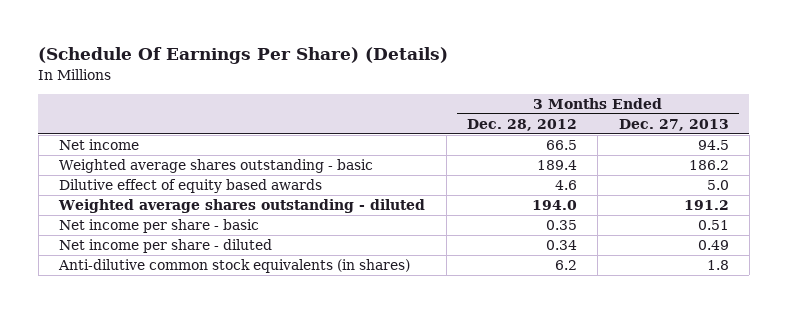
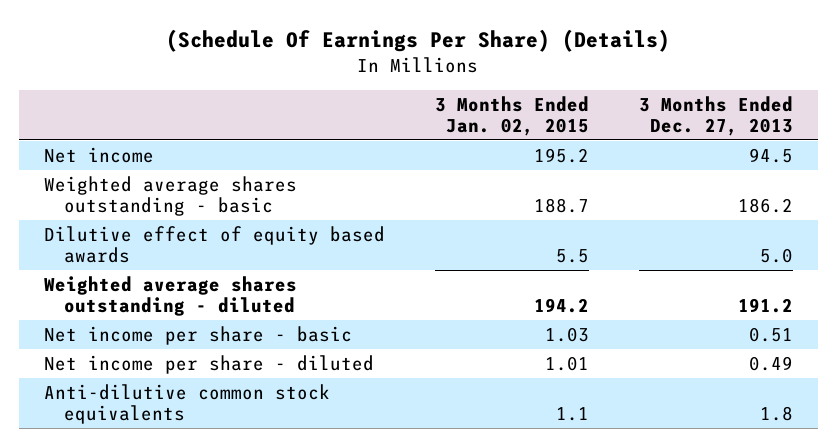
- | 3 Months Ended Dec. 28, 2012 | 3 Months Ended Dec. 27, 2013
+ | 3 Months Ended Jan. 02, 2015 | 3 Months Ended Dec. 27, 2013
- Anti-dilutive common stock equivalents (in shares) | 6.2 | 1.8
+ Anti-dilutive common stock equivalents | 1.1 | 1.8

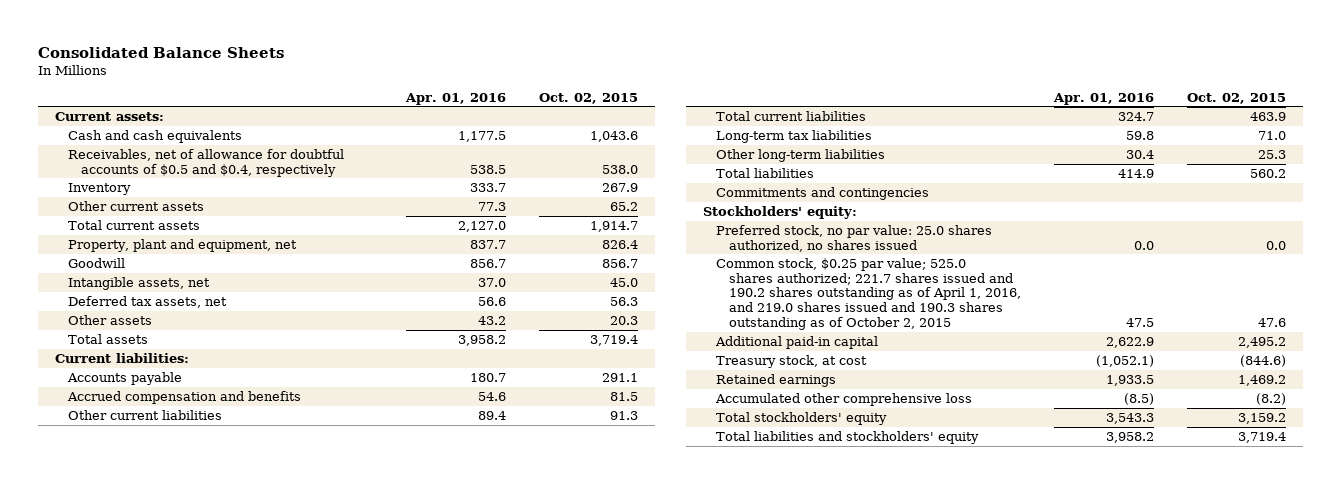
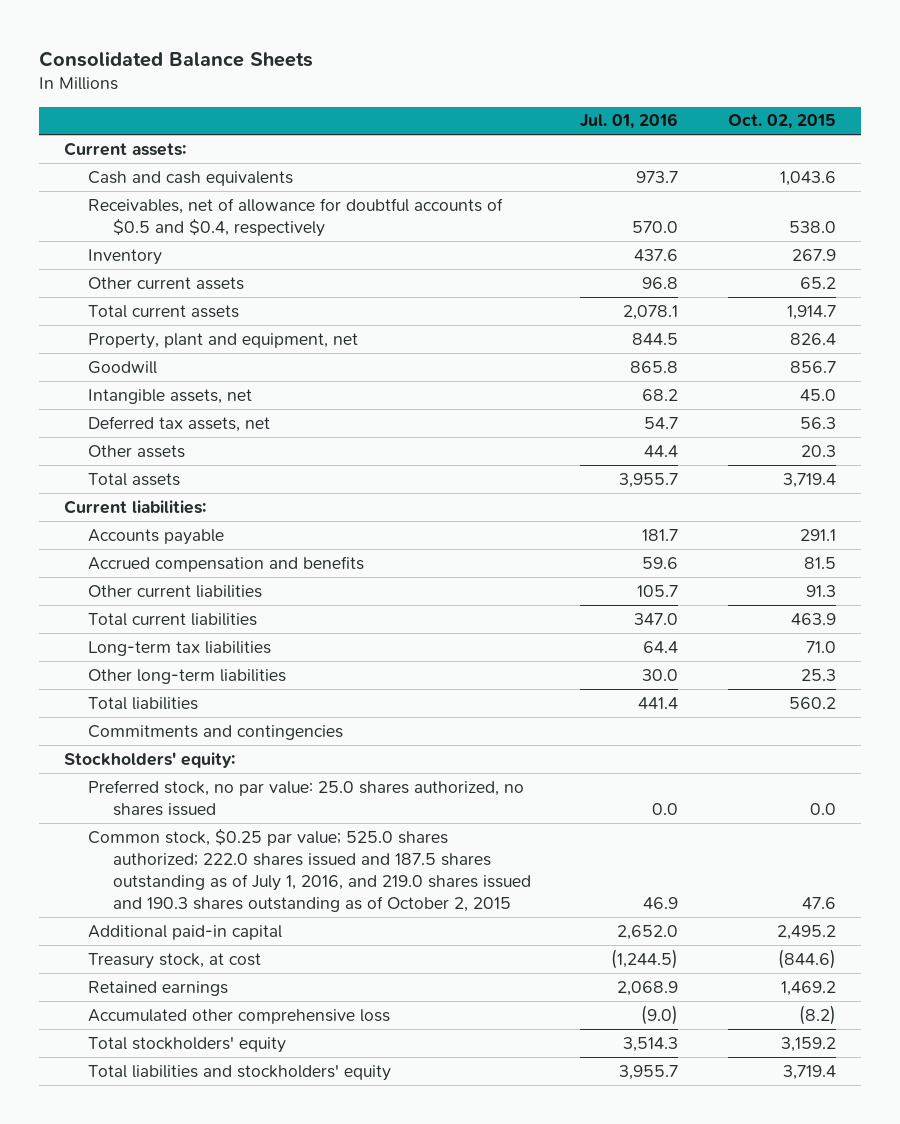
- | Apr. 01, 2016 | Oct. 02, 2015
+ | Jul. 01, 2016 | Oct. 02, 2015
- Common stock, $0.25 par value; 525.0 shares authorized; 221.7 shares issued and 190.2 shares outstanding as of April 1, 2016, and 219.0 shares issued and 190.3 shares outstanding as of October 2, 2015 | 47.5 | 47.6
+ Common stock, $0.25 par value; 525.0 shares authorized; 222.0 shares issued and 187.5 shares outstanding as of July 1, 2016, and 219.0 shares issued and 190.3 shares outstanding as of October 2, 2015 | 46.9 | 47.6

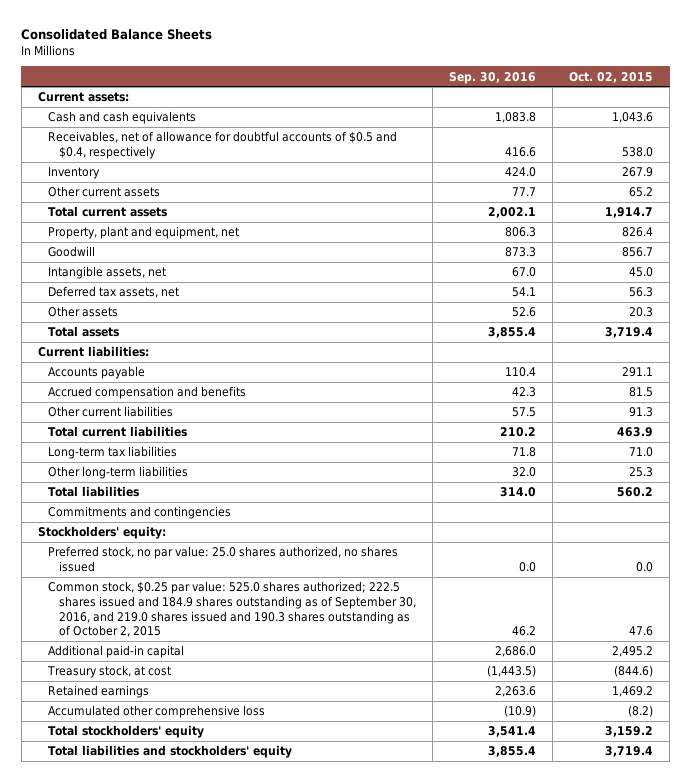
- | Jul. 01, 2016 | Oct. 02, 2015
+ | Sep. 30, 2016 | Oct. 02, 2015
- Common stock, $0.25 par value; 525.0 shares authorized; 222.0 shares issued and 187.5 shares outstanding as of July 1, 2016, and 219.0 shares issued and 190.3 shares outstanding as of October 2, 2015 | 46.9 | 47.6
+ Common stock, $0.25 par value: 525.0 shares authorized; 222.5 shares issued and 184.9 shares outstanding as of September 30, 2016, and 219.0 shares issued and 190.3 shares outstanding as of October 2, 2015 | 46.2 | 47.6

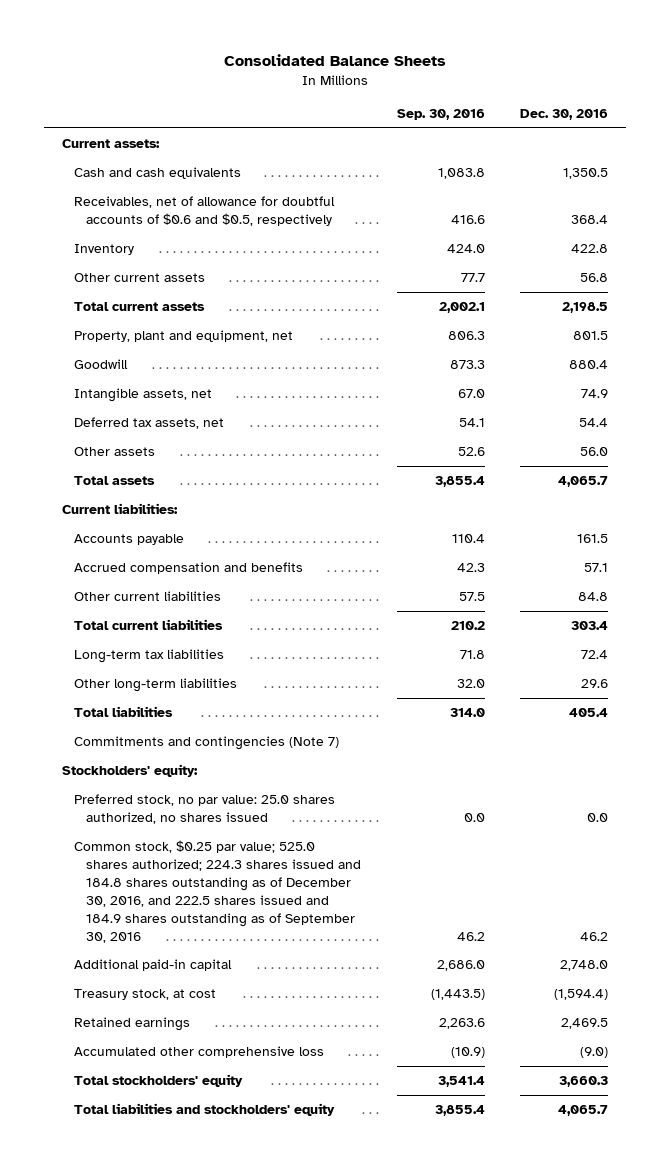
- | Sep. 30, 2016 | Oct. 02, 2015
+ | Sep. 30, 2016 | Dec. 30, 2016
- Receivables, net of allowance for doubtful accounts of $0.5 and $0.4, respectively | 416.6 | 538.0
+ Receivables, net of allowance for doubtful accounts of $0.6 and $0.5, respectively | 416.6 | 368.4
- Commitments and contingencies
+ Commitments and contingencies (Note 7)
- Common stock, $0.25 par value: 525.0 shares authorized; 222.5 shares issued and 184.9 shares outstanding as of September 30, 2016, and 219.0 shares issued and 190.3 shares outstanding as of October 2, 2015 | 46.2 | 47.6
+ Common stock, $0.25 par value; 525.0 shares authorized; 224.3 shares issued and 184.8 shares outstanding as of December 30, 2016, and 222.5 shares issued and 184.9 shares outstanding as of September 30, 2016 | 46.2 | 46.2

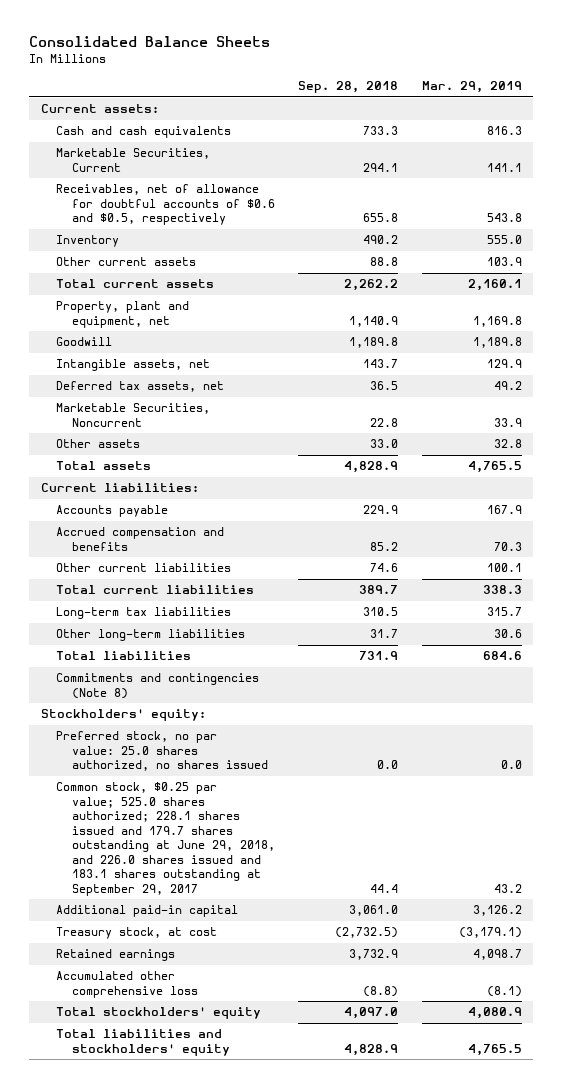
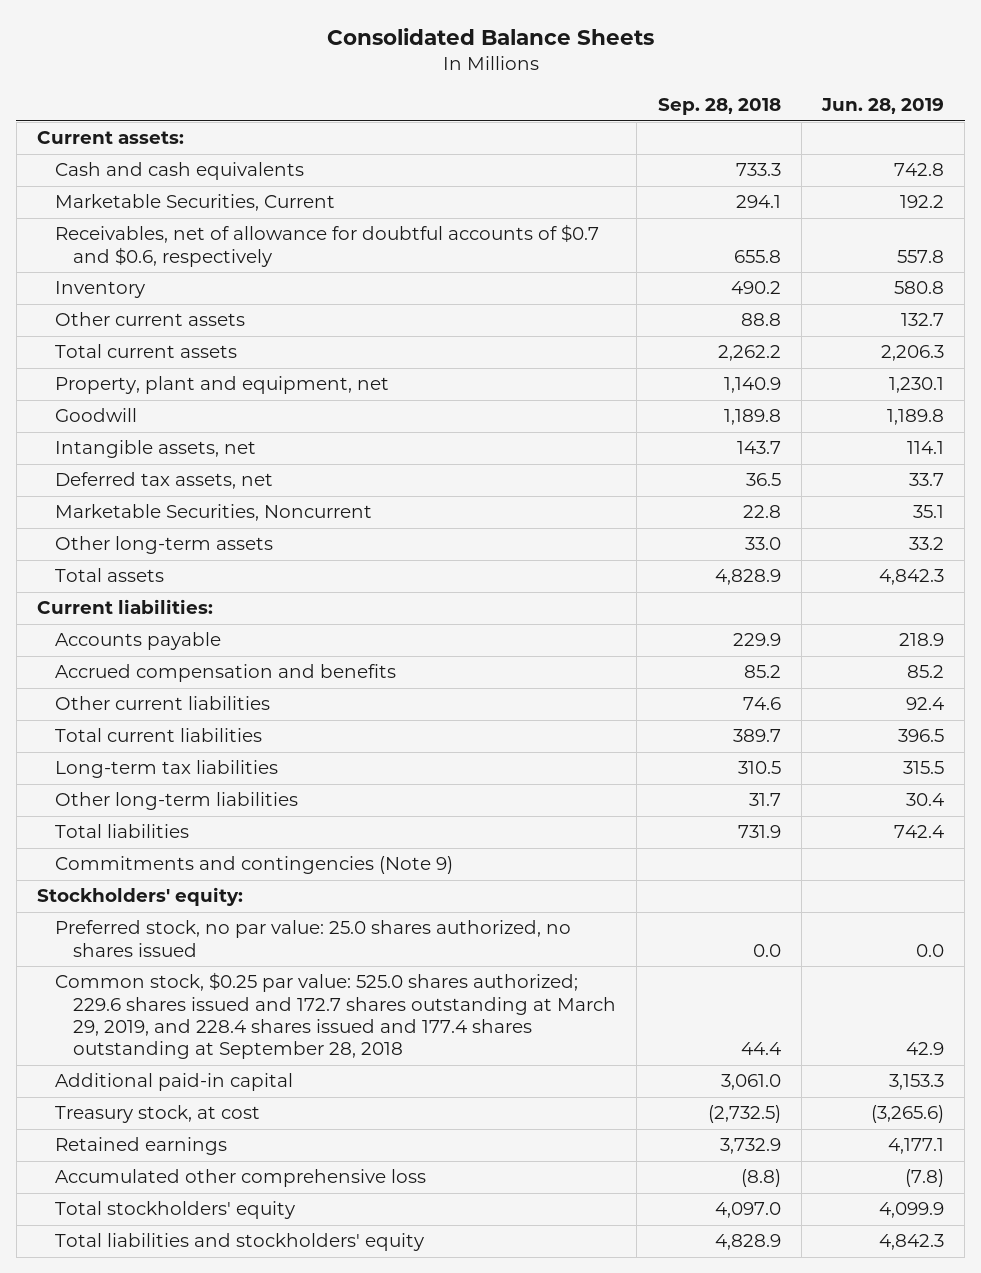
- | Sep. 28, 2018 | Mar. 29, 2019
+ | Sep. 28, 2018 | Jun. 28, 2019
- Receivables, net of allowance for doubtful accounts of $0.6 and $0.5, respectively | 655.8 | 543.8
+ Receivables, net of allowance for doubtful accounts of $0.7 and $0.6, respectively | 655.8 | 557.8
- Other assets | 33.0 | 32.8
+ Other long-term assets | 33.0 | 33.2
- Commitments and contingencies (Note 8)
+ Commitments and contingencies (Note 9)
- Common stock, $0.25 par value; 525.0 shares authorized; 228.1 shares issued and 179.7 shares outstanding at June 29, 2018, and 226.0 shares issued and 183.1 shares outstanding at September 29, 2017 | 44.4 | 43.2
+ Common stock, $0.25 par value: 525.0 shares authorized; 229.6 shares issued and 172.7 shares outstanding at March 29, 2019, and 228.4 shares issued and 177.4 shares outstanding at September 28, 2018 | 44.4 | 42.9

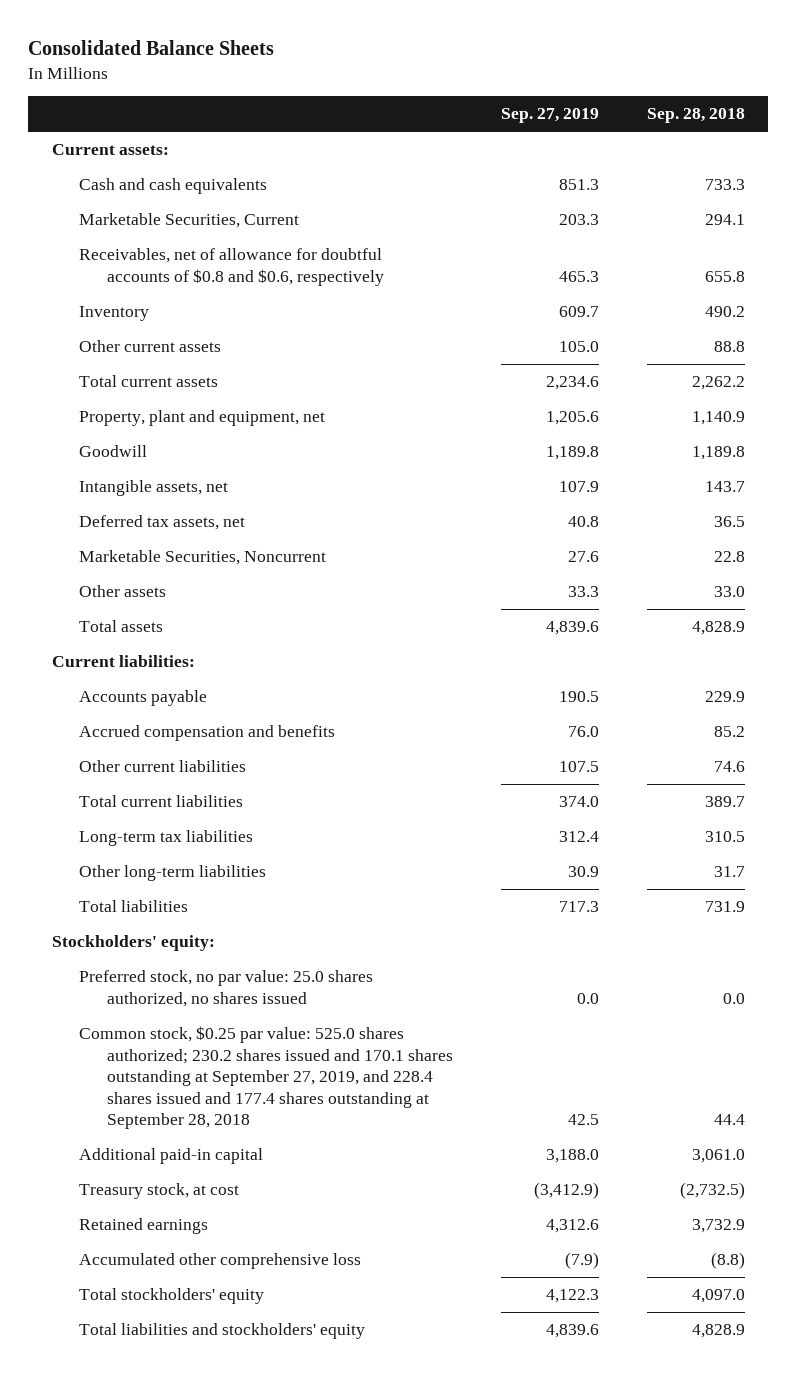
- | Sep. 28, 2018 | Jun. 28, 2019
+ | Sep. 27, 2019 | Sep. 28, 2018
- Receivables, net of allowance for doubtful accounts of $0.7 and $0.6, respectively | 655.8 | 557.8
+ Receivables, net of allowance for doubtful accounts of $0.8 and $0.6, respectively | 465.3 | 655.8
- Other long-term assets | 33.0 | 33.2
+ Other assets | 33.3 | 33.0
- Commitments and contingencies (Note 9)
- Common stock, $0.25 par value: 525.0 shares authorized; 229.6 shares issued and 172.7 shares outstanding at March 29, 2019, and 228.4 shares issued and 177.4 shares outstanding at September 28, 2018 | 44.4 | 42.9
+ Common stock, $0.25 par value: 525.0 shares authorized; 230.2 shares issued and 170.1 shares outstanding at September 27, 2019, and 228.4 shares issued and 177.4 shares outstanding at September 28, 2018 | 42.5 | 44.4

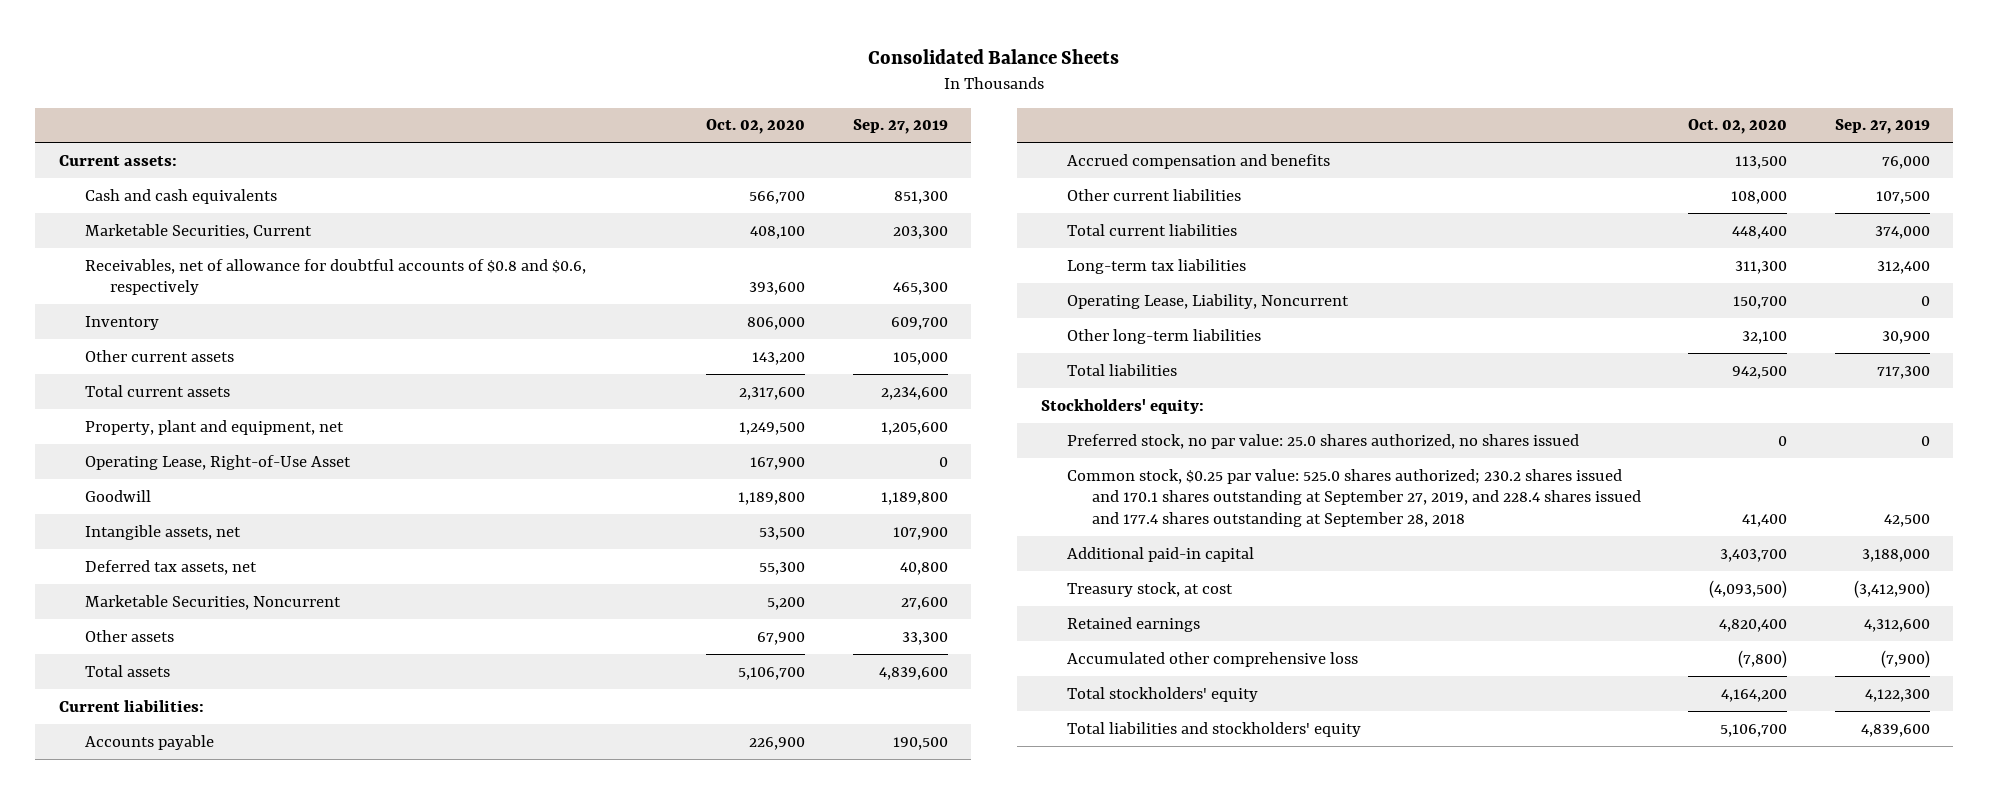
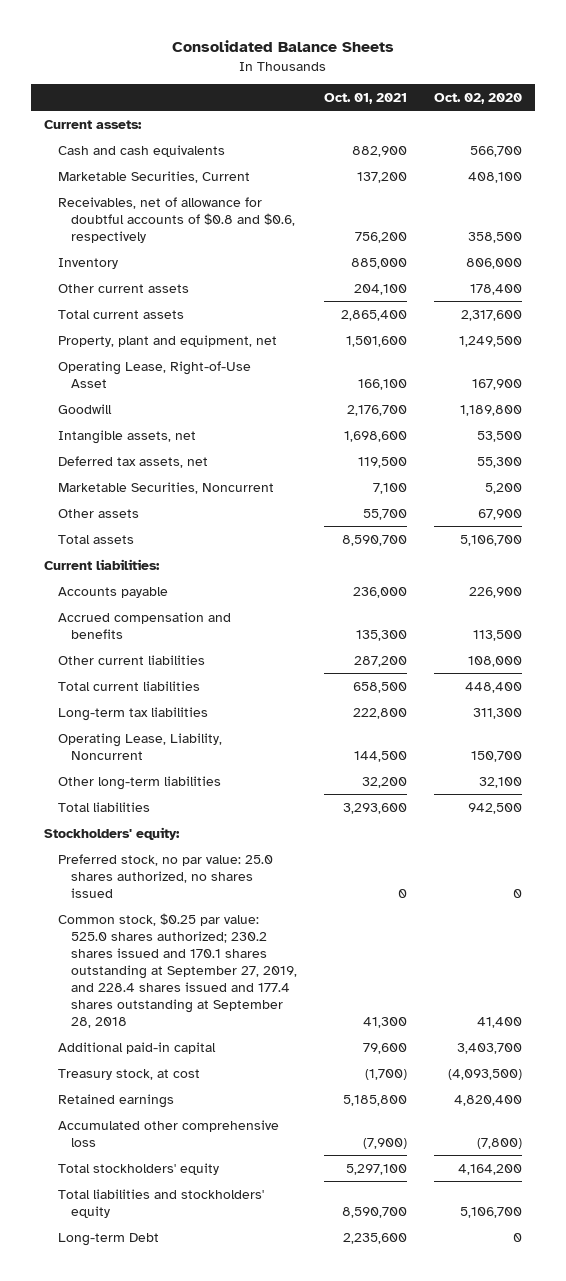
- | Oct. 02, 2020 | Sep. 27, 2019
+ | Oct. 01, 2021 | Oct. 02, 2020
- Receivables, net of allowance for doubtful accounts of $0.8 and $0.6, respectively | 393,600 | 465,300
+ Receivables, net of allowance for doubtful accounts of $0.8 and $0.6, respectively | 756,200 | 358,500
- Other current assets | 143,200 | 105,000
+ Other current assets | 204,100 | 178,400
+ Long-term Debt | 2,235,600 | 0

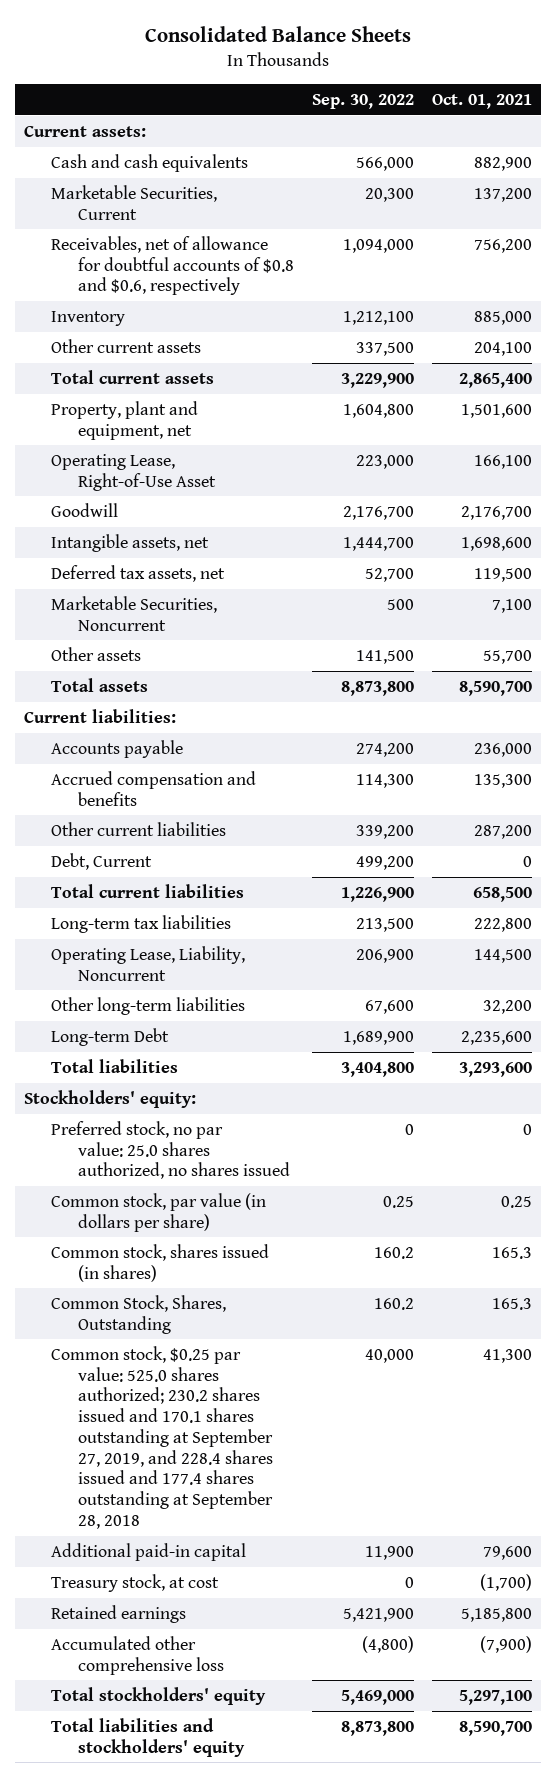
- | Oct. 01, 2021 | Oct. 02, 2020
+ | Sep. 30, 2022 | Oct. 01, 2021
+ Debt, Current | 499,200 | 0
moved up: Long-term Debt | 1,689,900 | 2,235,600
+ Common stock, par value (in dollars per share) | 0.25 | 0.25
+ Common stock, shares issued (in shares) | 160.2 | 165.3
+ Common Stock, Shares, Outstanding | 160.2 | 165.3

